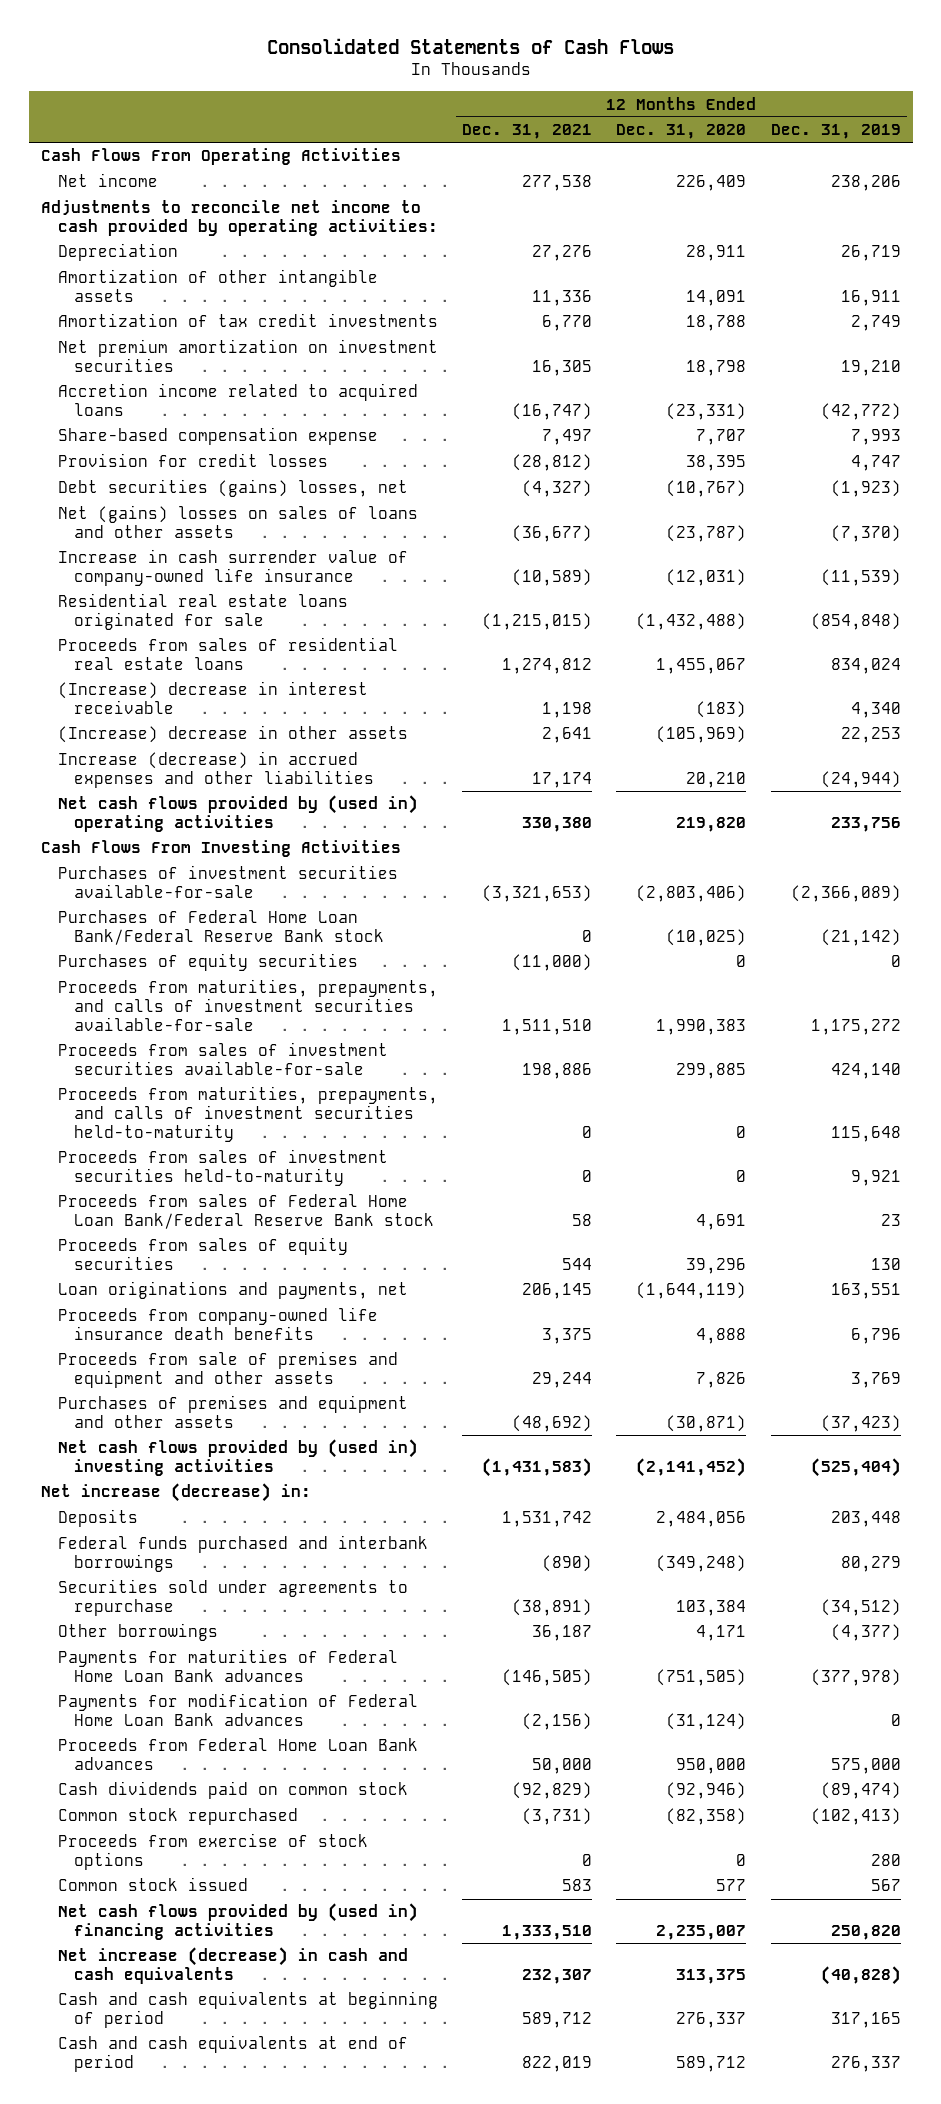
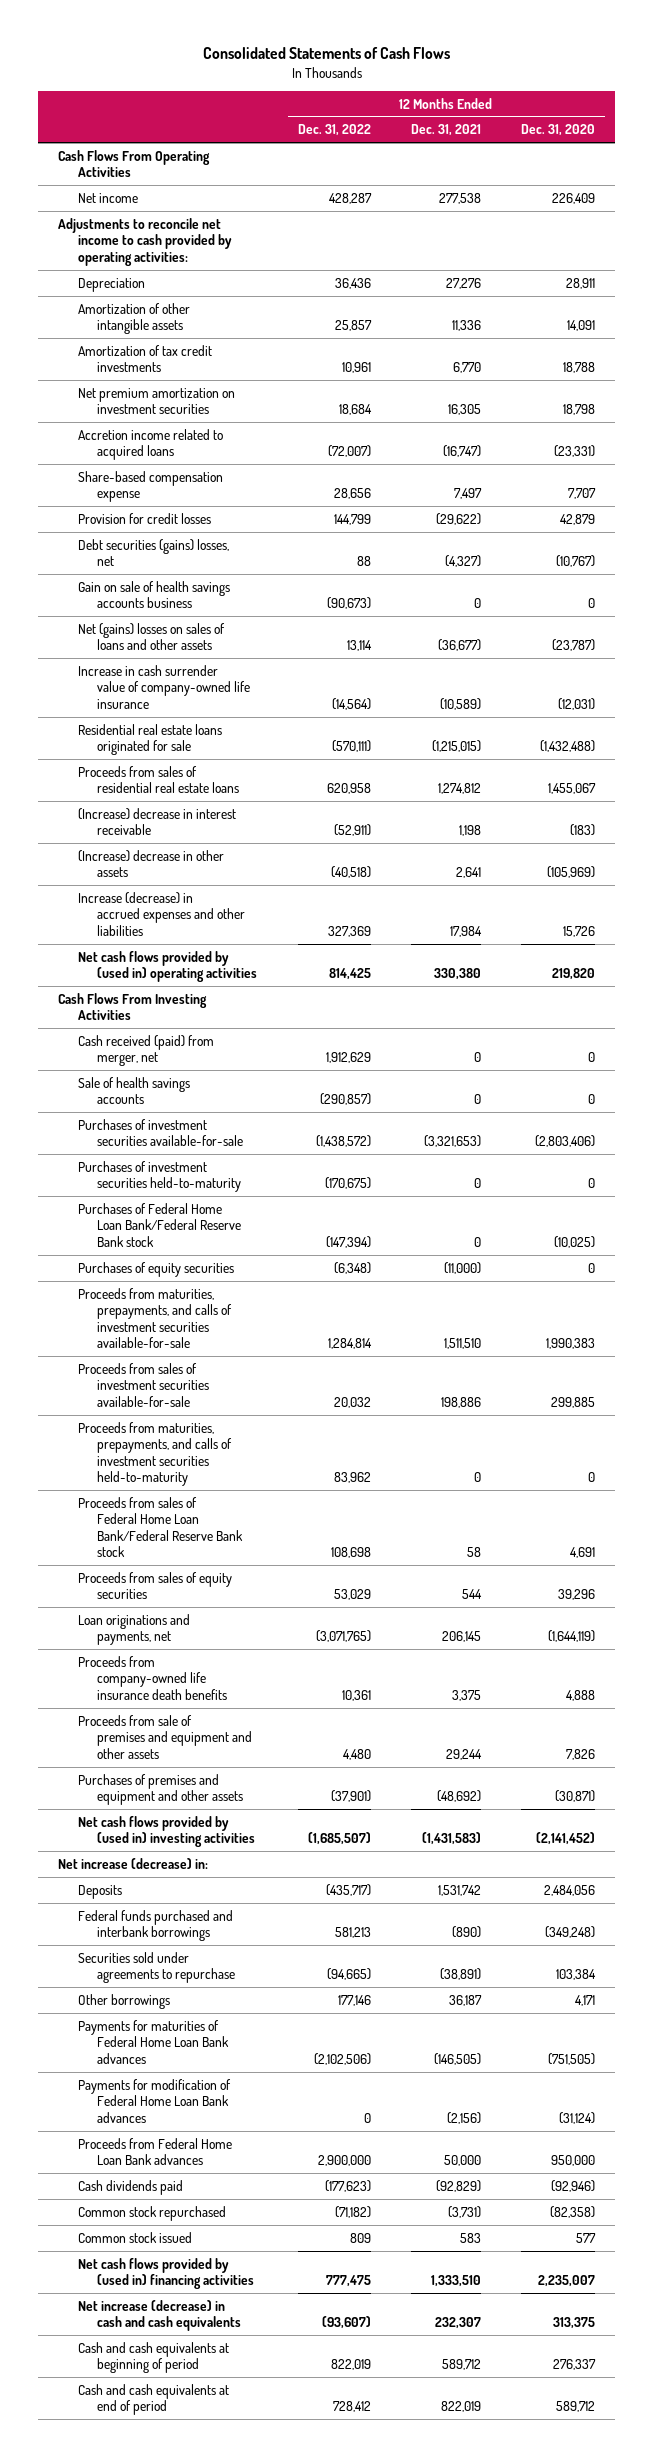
- | 12 Months Ended Dec. 31, 2021 | 12 Months Ended Dec. 31, 2020 | 12 Months Ended Dec. 31, 2019
+ | 12 Months Ended Dec. 31, 2022 | 12 Months Ended Dec. 31, 2021 | 12 Months Ended Dec. 31, 2020
- Provision for credit losses | (28,812) | 38,395 | 4,747
+ Provision for credit losses | 144,799 | (29,622) | 42,879
+ Gain on sale of health savings accounts business | (90,673) | 0 | 0
- Increase (decrease) in accrued expenses and other liabilities | 17,174 | 20,210 | (24,944)
+ Increase (decrease) in accrued expenses and other liabilities | 327,369 | 17,984 | 15,726
+ Cash received (paid) from merger, net | 1,912,629 | 0 | 0
+ Sale of health savings accounts | (290,857) | 0 | 0
+ Purchases of investment securities held-to-maturity | (170,675) | 0 | 0
- Proceeds from sales of investment securities held-to-maturity | 0 | 0 | 9,921
- Cash dividends paid on common stock | (92,829) | (92,946) | (89,474)
+ Cash dividends paid | (177,623) | (92,829) | (92,946)
- Proceeds from exercise of stock options | 0 | 0 | 280

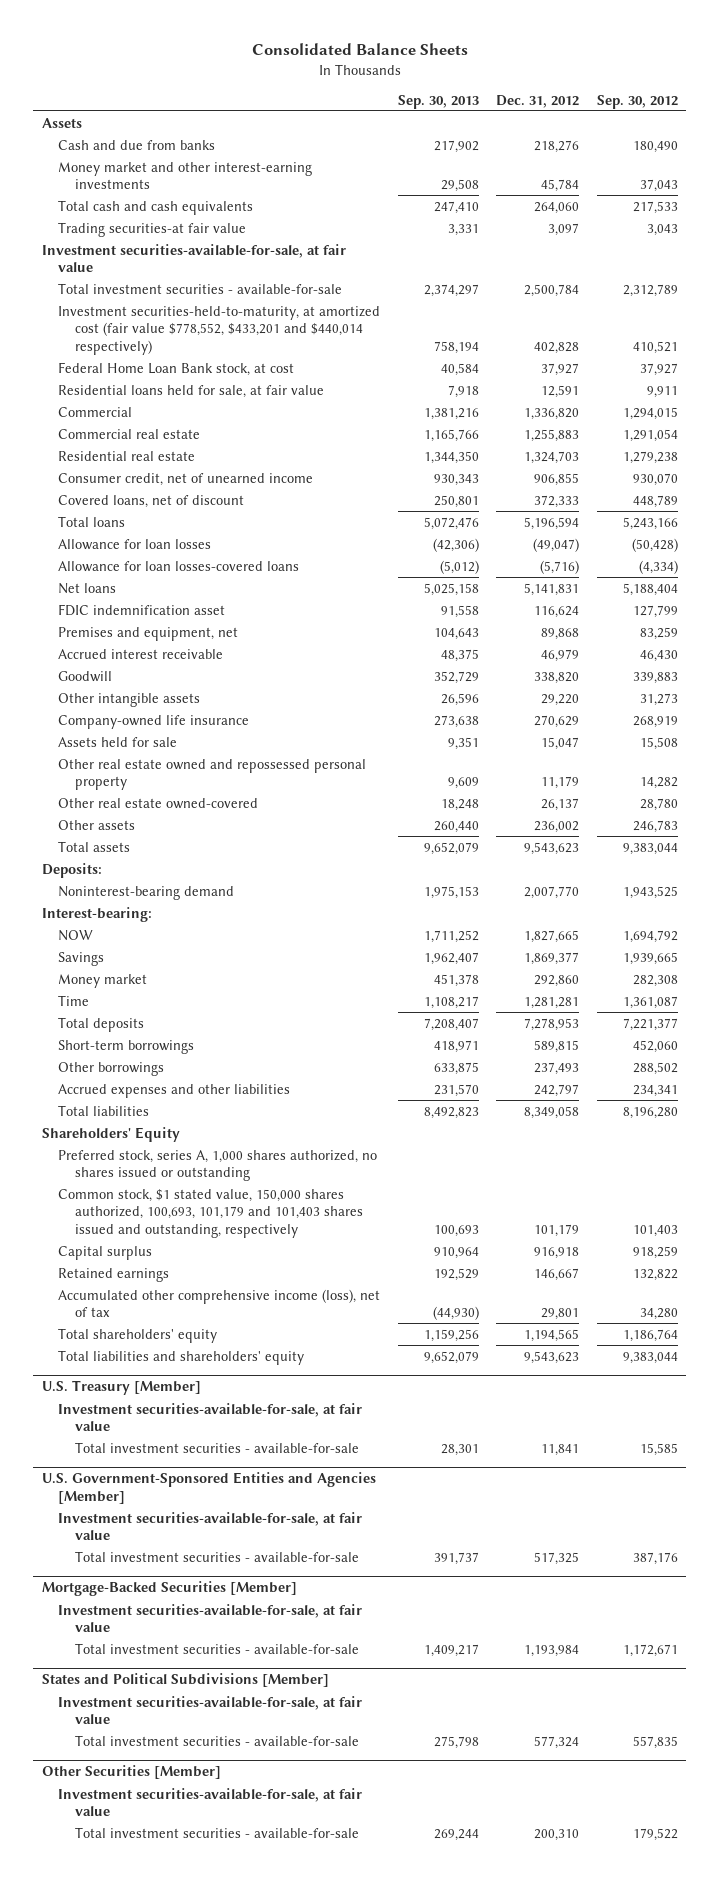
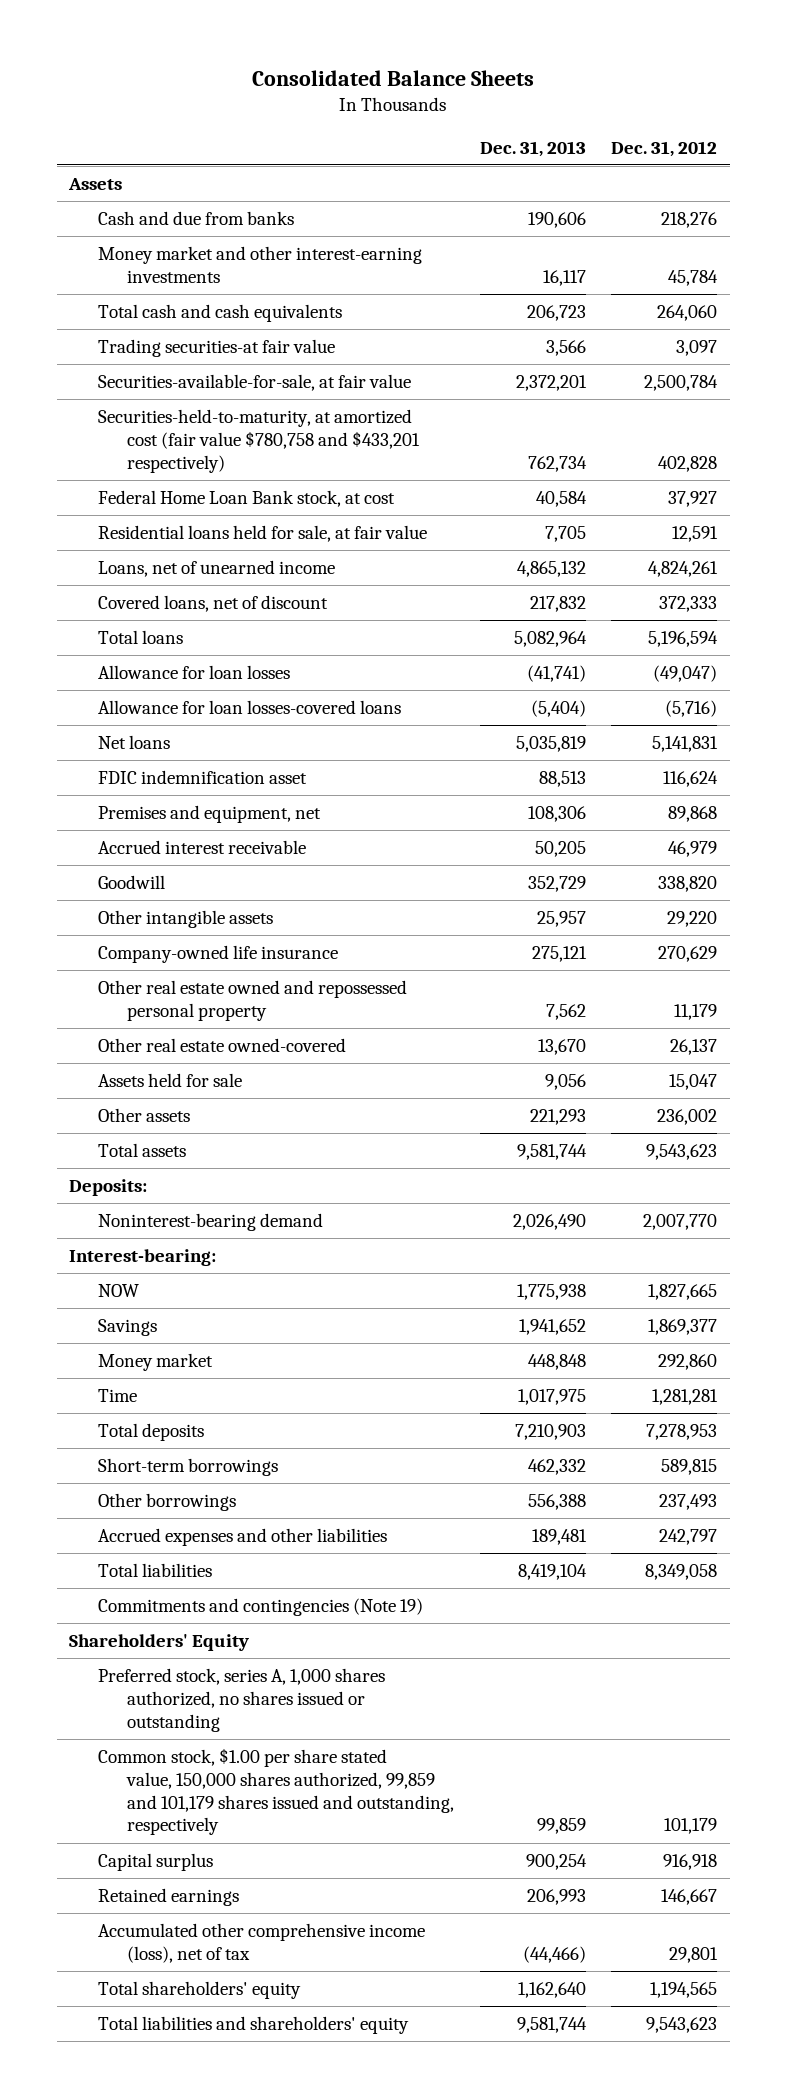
- | Sep. 30, 2013 | Dec. 31, 2012 | Sep. 30, 2012
+ | Dec. 31, 2013 | Dec. 31, 2012
- Investment securities-available-for-sale, at fair value
- Total investment securities - available-for-sale | 2,374,297 | 2,500,784 | 2,312,789
- Investment securities-held-to-maturity, at amortized cost (fair value $778,552, $433,201 and $440,014 respectively) | 758,194 | 402,828 | 410,521
+ Securities-available-for-sale, at fair value | 2,372,201 | 2,500,784
+ Securities-held-to-maturity, at amortized cost (fair value $780,758 and $433,201 respectively) | 762,734 | 402,828
- Commercial | 1,381,216 | 1,336,820 | 1,294,015
- Commercial real estate | 1,165,766 | 1,255,883 | 1,291,054
- Residential real estate | 1,344,350 | 1,324,703 | 1,279,238
- Consumer credit, net of unearned income | 930,343 | 906,855 | 930,070
+ Loans, net of unearned income | 4,865,132 | 4,824,261
moved down: Assets held for sale | 9,056 | 15,047
+ Commitments and contingencies (Note 19)
- Common stock, $1 stated value, 150,000 shares authorized, 100,693, 101,179 and 101,403 shares issued and outstanding, respectively | 100,693 | 101,179 | 101,403
+ Common stock, $1.00 per share stated value, 150,000 shares authorized, 99,859 and 101,179 shares issued and outstanding, respectively | 99,859 | 101,179
- U.S. Treasury [Member]
- Investment securities-available-for-sale, at fair value
- Total investment securities - available-for-sale | 28,301 | 11,841 | 15,585
- U.S. Government-Sponsored Entities and Agencies [Member]
- Investment securities-available-for-sale, at fair value
- Total investment securities - available-for-sale | 391,737 | 517,325 | 387,176
- Mortgage-Backed Securities [Member]
- Investment securities-available-for-sale, at fair value
- Total investment securities - available-for-sale | 1,409,217 | 1,193,984 | 1,172,671
- States and Political Subdivisions [Member]
- Investment securities-available-for-sale, at fair value
- Total investment securities - available-for-sale | 275,798 | 577,324 | 557,835
- Other Securities [Member]
- Investment securities-available-for-sale, at fair value
- Total investment securities - available-for-sale | 269,244 | 200,310 | 179,522

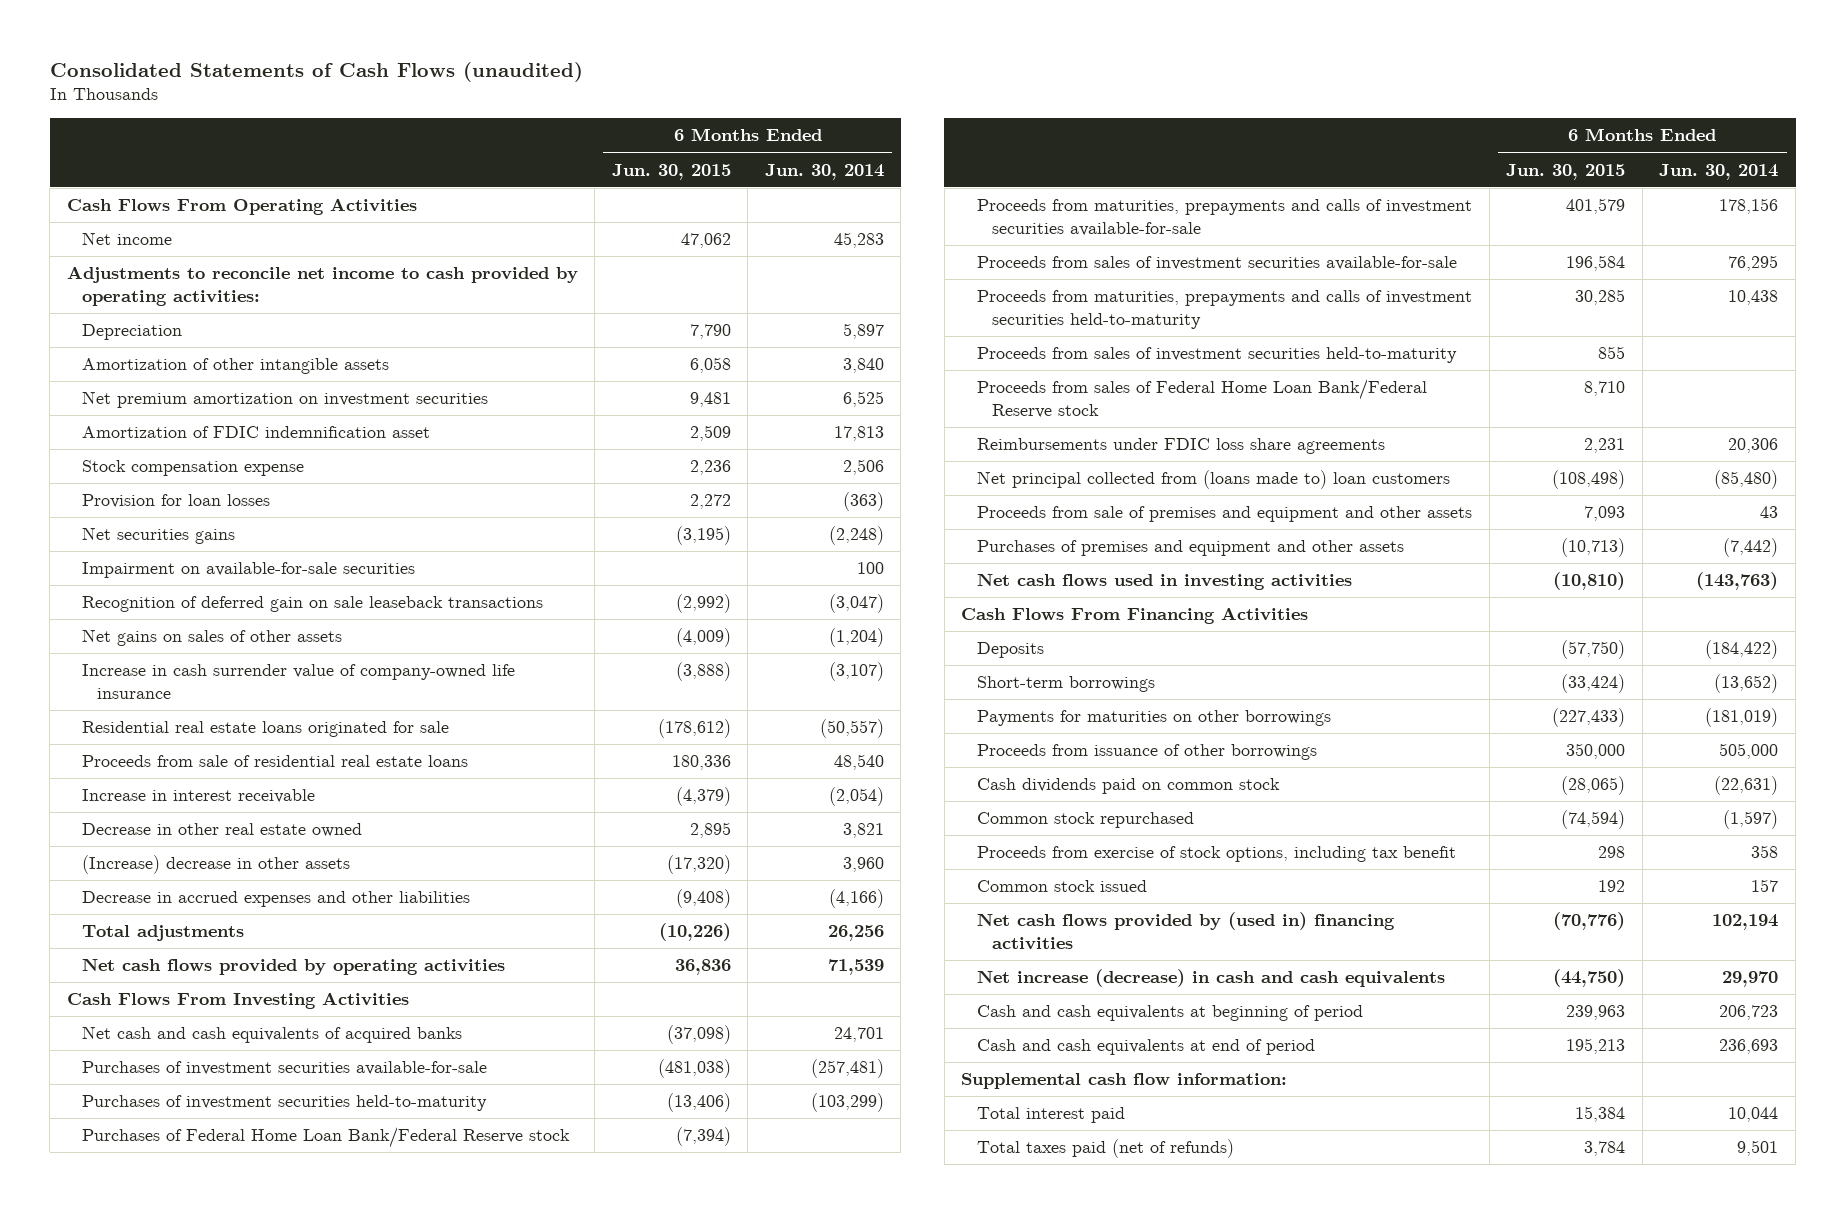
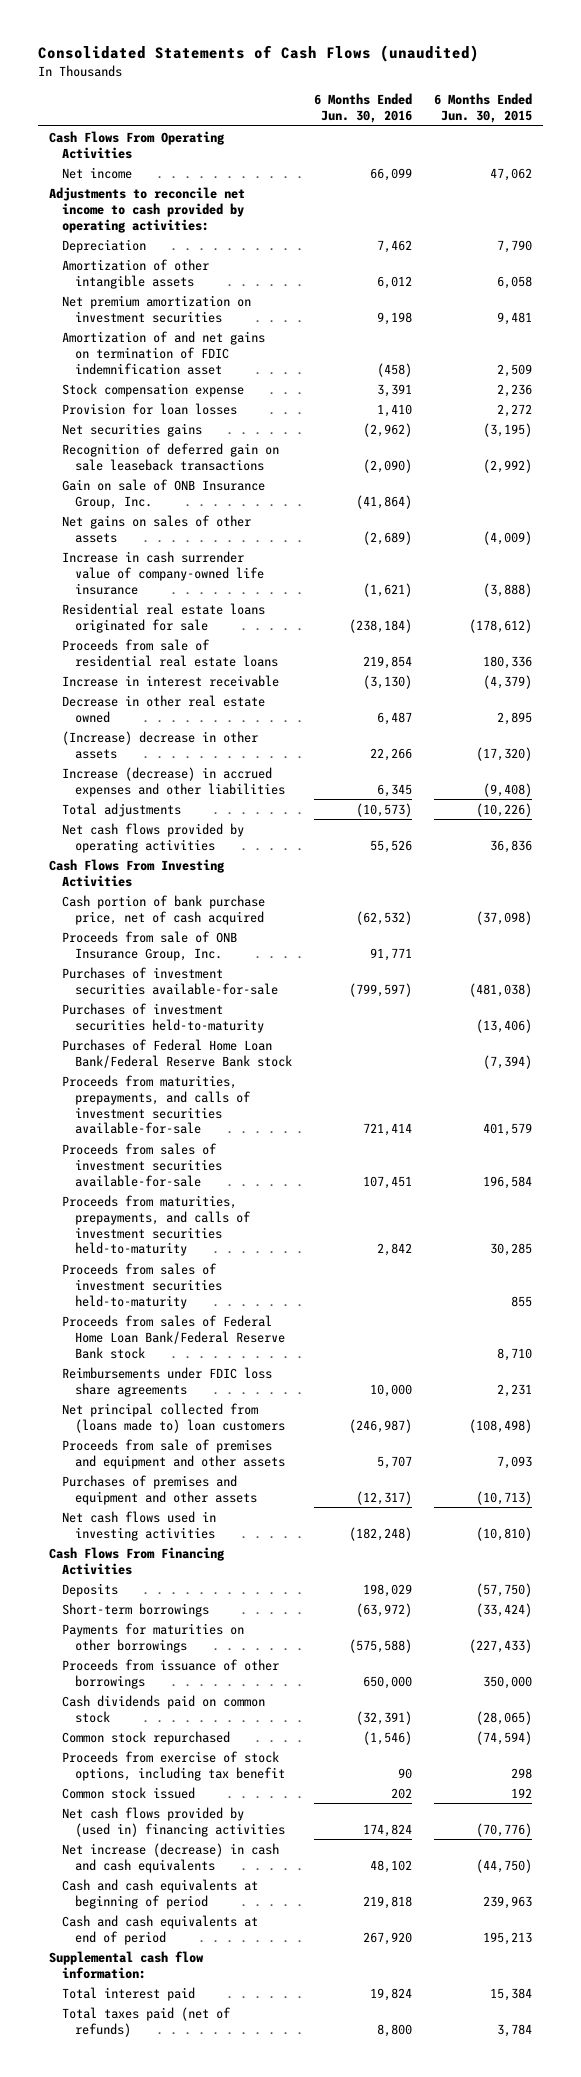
- | 6 Months Ended Jun. 30, 2015 | 6 Months Ended Jun. 30, 2014
+ | 6 Months Ended Jun. 30, 2016 | 6 Months Ended Jun. 30, 2015
- Amortization of FDIC indemnification asset | 2,509 | 17,813
+ Amortization of and net gains on termination of FDIC indemnification asset | (458) | 2,509
- Impairment on available-for-sale securities | | 100
+ Gain on sale of ONB Insurance Group, Inc. | (41,864) |
- Decrease in accrued expenses and other liabilities | (9,408) | (4,166)
+ Increase (decrease) in accrued expenses and other liabilities | 6,345 | (9,408)
- Net cash and cash equivalents of acquired banks | (37,098) | 24,701
+ Cash portion of bank purchase price, net of cash acquired | (62,532) | (37,098)
+ Proceeds from sale of ONB Insurance Group, Inc. | 91,771 |
- Purchases of Federal Home Loan Bank/Federal Reserve stock | (7,394) |
- Proceeds from maturities, prepayments and calls of investment securities available-for-sale | 401,579 | 178,156
+ Purchases of Federal Home Loan Bank/Federal Reserve Bank stock | | (7,394)
+ Proceeds from maturities, prepayments, and calls of investment securities available-for-sale | 721,414 | 401,579
- Proceeds from maturities, prepayments and calls of investment securities held-to-maturity | 30,285 | 10,438
+ Proceeds from maturities, prepayments, and calls of investment securities held-to-maturity | 2,842 | 30,285
- Proceeds from sales of Federal Home Loan Bank/Federal Reserve stock | 8,710 |
+ Proceeds from sales of Federal Home Loan Bank/Federal Reserve Bank stock | | 8,710

